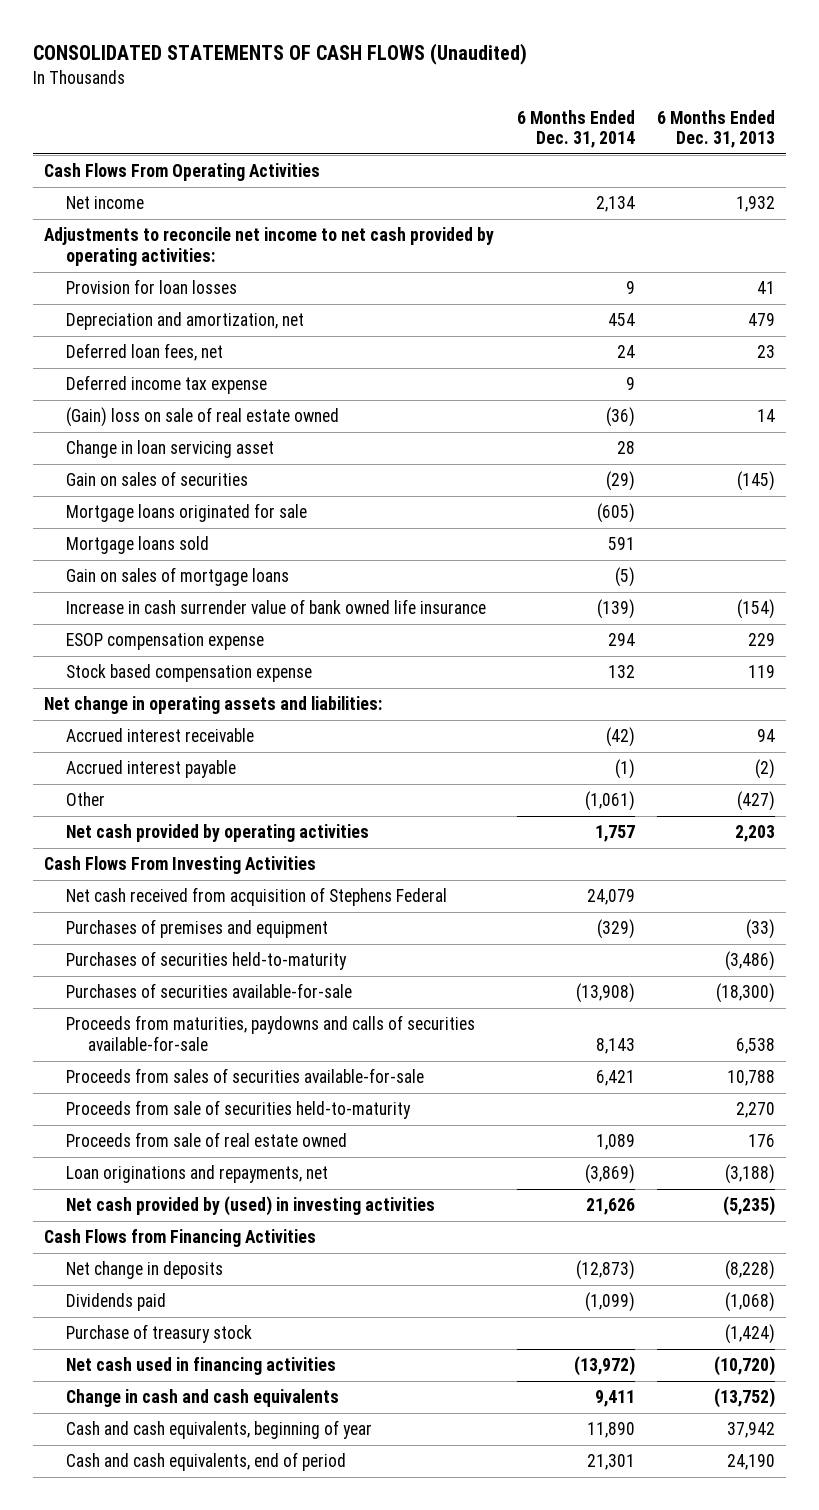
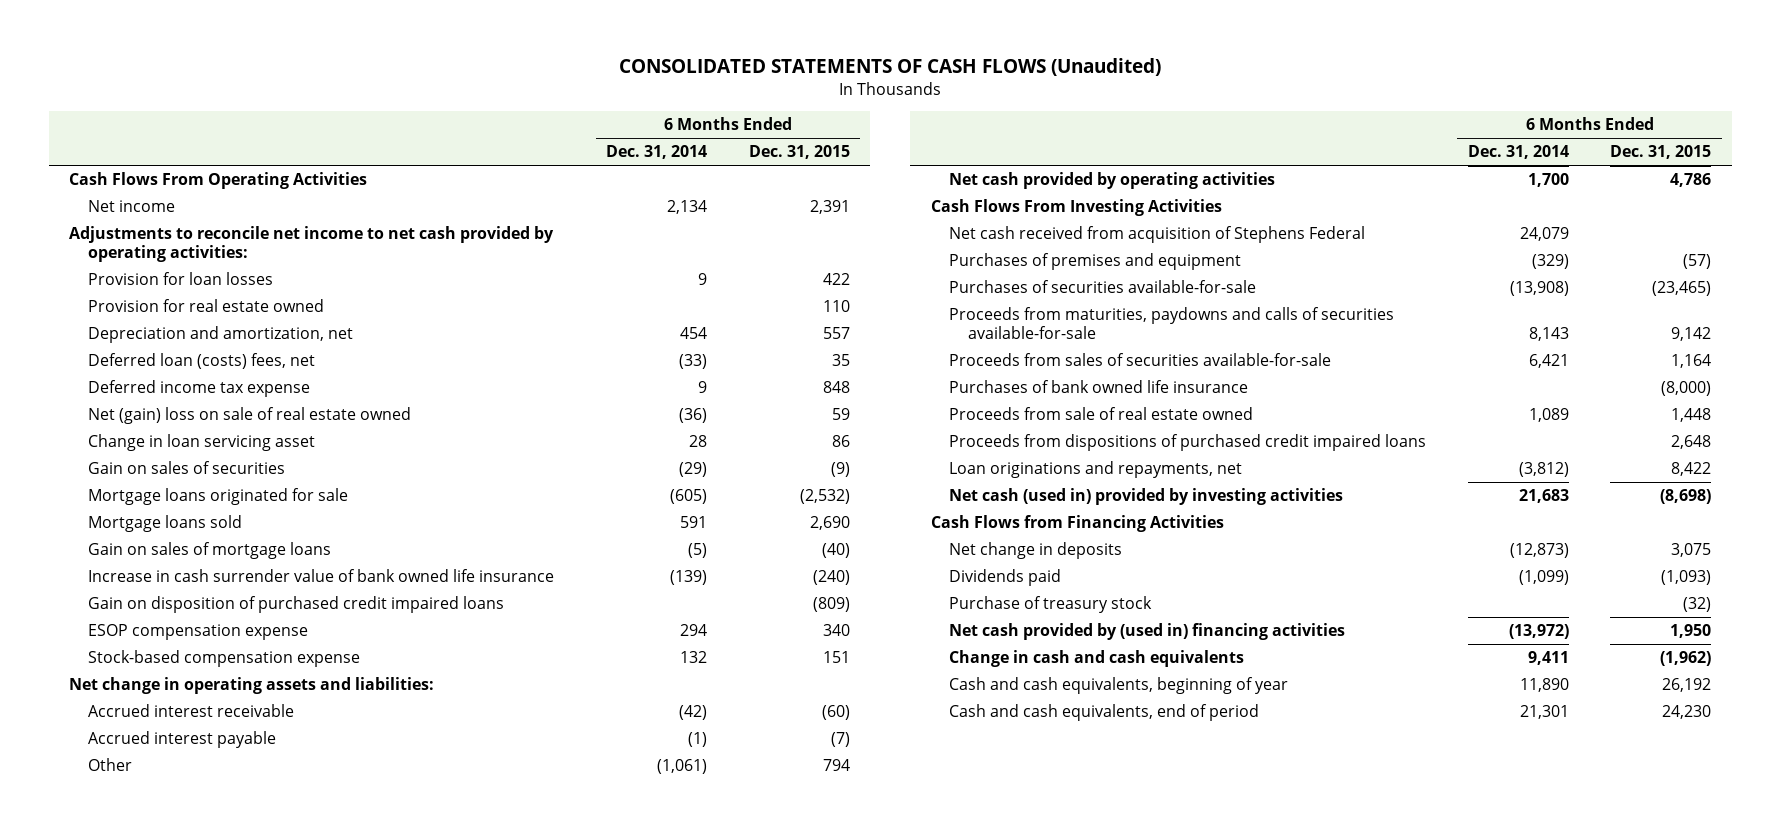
- | 6 Months Ended Dec. 31, 2014 | 6 Months Ended Dec. 31, 2013
+ | 6 Months Ended Dec. 31, 2014 | 6 Months Ended Dec. 31, 2015
+ Provision for real estate owned | | 110
- Deferred loan fees, net | 24 | 23
+ Deferred loan (costs) fees, net | (33) | 35
- (Gain) loss on sale of real estate owned | (36) | 14
+ Net (gain) loss on sale of real estate owned | (36) | 59
+ Gain on disposition of purchased credit impaired loans | | (809)
- Stock based compensation expense | 132 | 119
+ Stock-based compensation expense | 132 | 151
- Net cash provided by operating activities | 1,757 | 2,203
+ Net cash provided by operating activities | 1,700 | 4,786
- Purchases of securities held-to-maturity | | (3,486)
- Proceeds from sale of securities held-to-maturity | | 2,270
+ Purchases of bank owned life insurance | | (8,000)
- Loan originations and repayments, net | (3,869) | (3,188)
- Net cash provided by (used) in investing activities | 21,626 | (5,235)
+ Proceeds from dispositions of purchased credit impaired loans | | 2,648
+ Loan originations and repayments, net | (3,812) | 8,422
+ Net cash (used in) provided by investing activities | 21,683 | (8,698)
- Net cash used in financing activities | (13,972) | (10,720)
+ Net cash provided by (used in) financing activities | (13,972) | 1,950

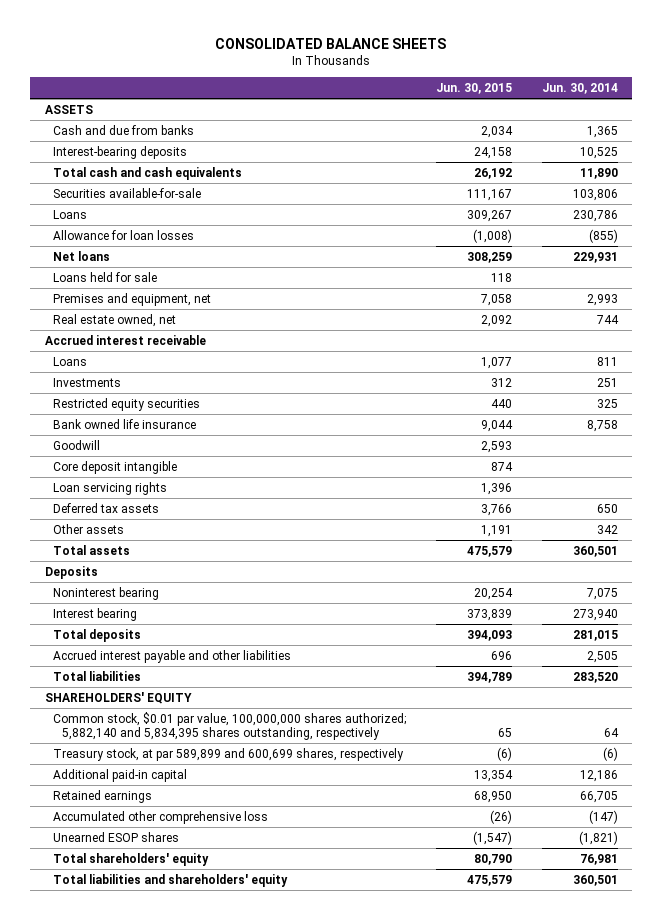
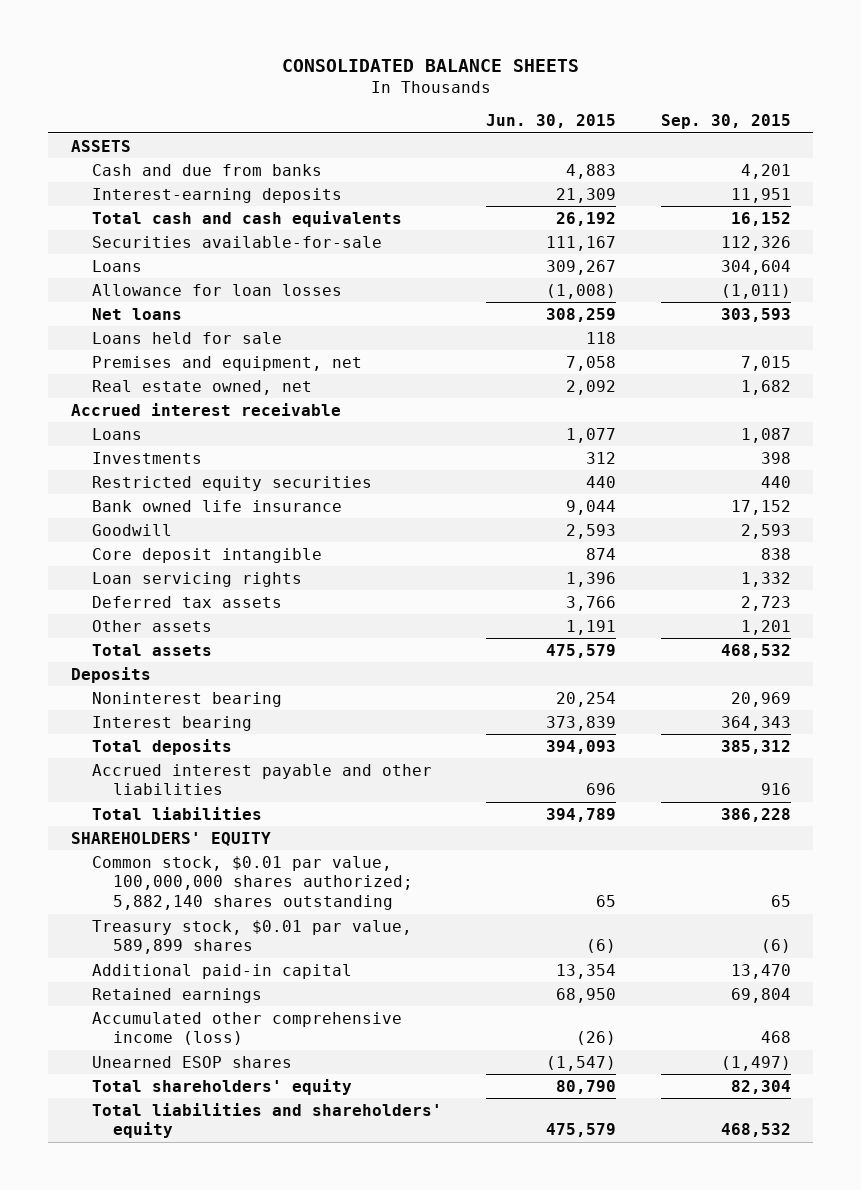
- | Jun. 30, 2015 | Jun. 30, 2014
+ | Jun. 30, 2015 | Sep. 30, 2015
- Cash and due from banks | 2,034 | 1,365
- Interest-bearing deposits | 24,158 | 10,525
+ Cash and due from banks | 4,883 | 4,201
+ Interest-earning deposits | 21,309 | 11,951
- Common stock, $0.01 par value, 100,000,000 shares authorized; 5,882,140 and 5,834,395 shares outstanding, respectively | 65 | 64
- Treasury stock, at par 589,899 and 600,699 shares, respectively | (6) | (6)
+ Common stock, $0.01 par value, 100,000,000 shares authorized; 5,882,140 shares outstanding | 65 | 65
+ Treasury stock, $0.01 par value, 589,899 shares | (6) | (6)
- Accumulated other comprehensive loss | (26) | (147)
+ Accumulated other comprehensive income (loss) | (26) | 468

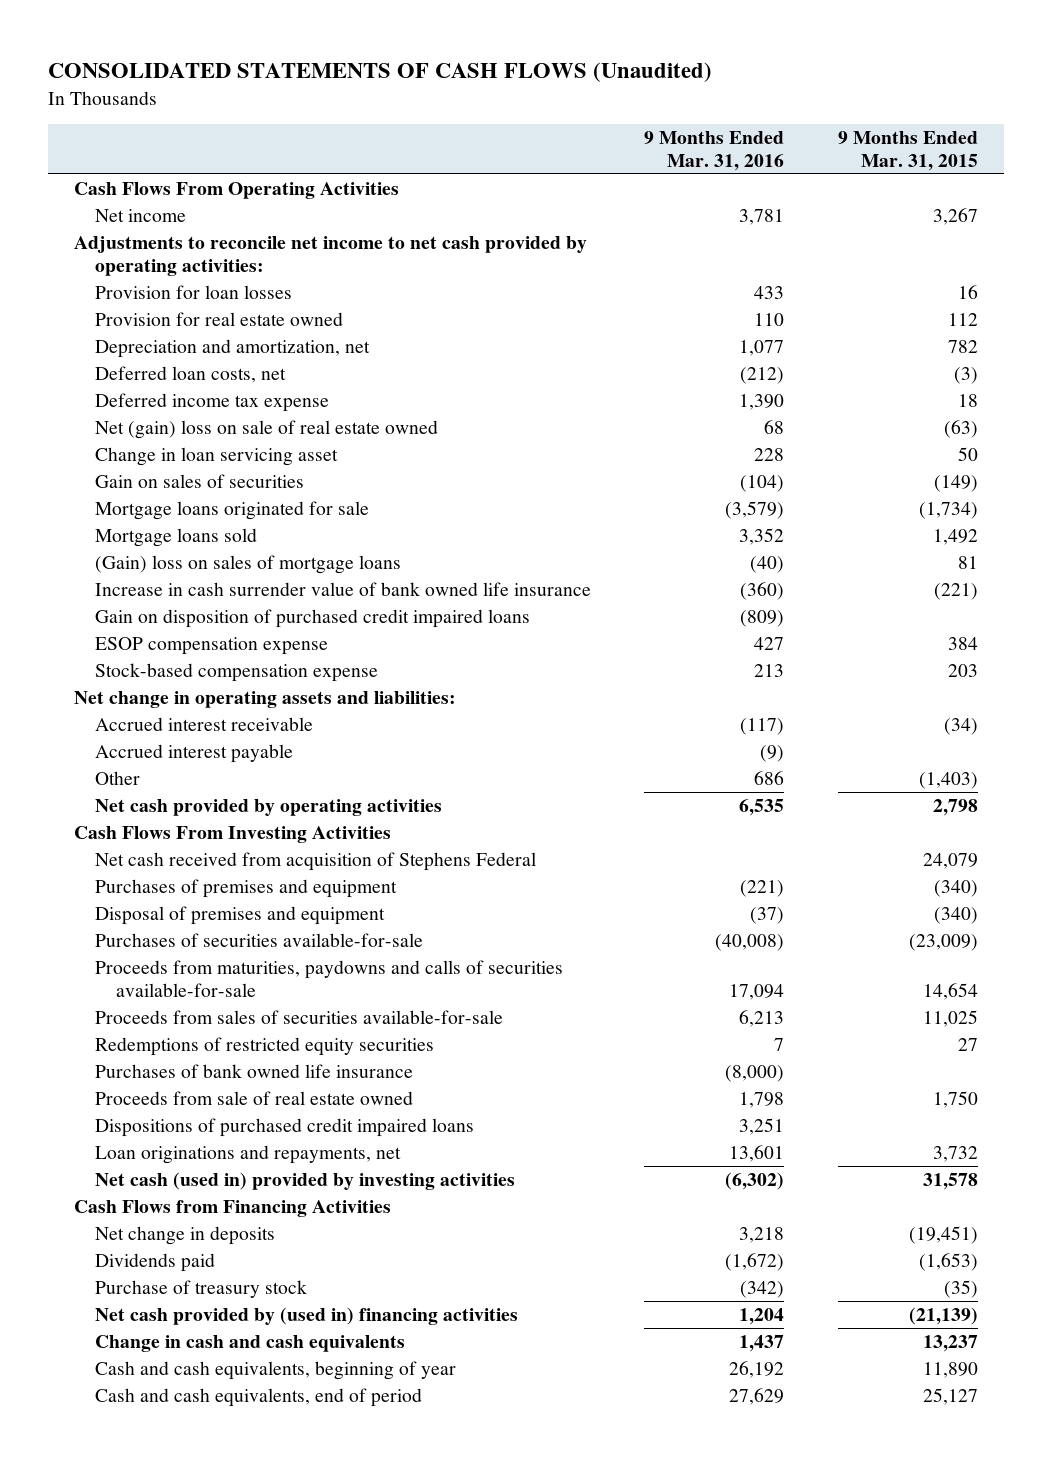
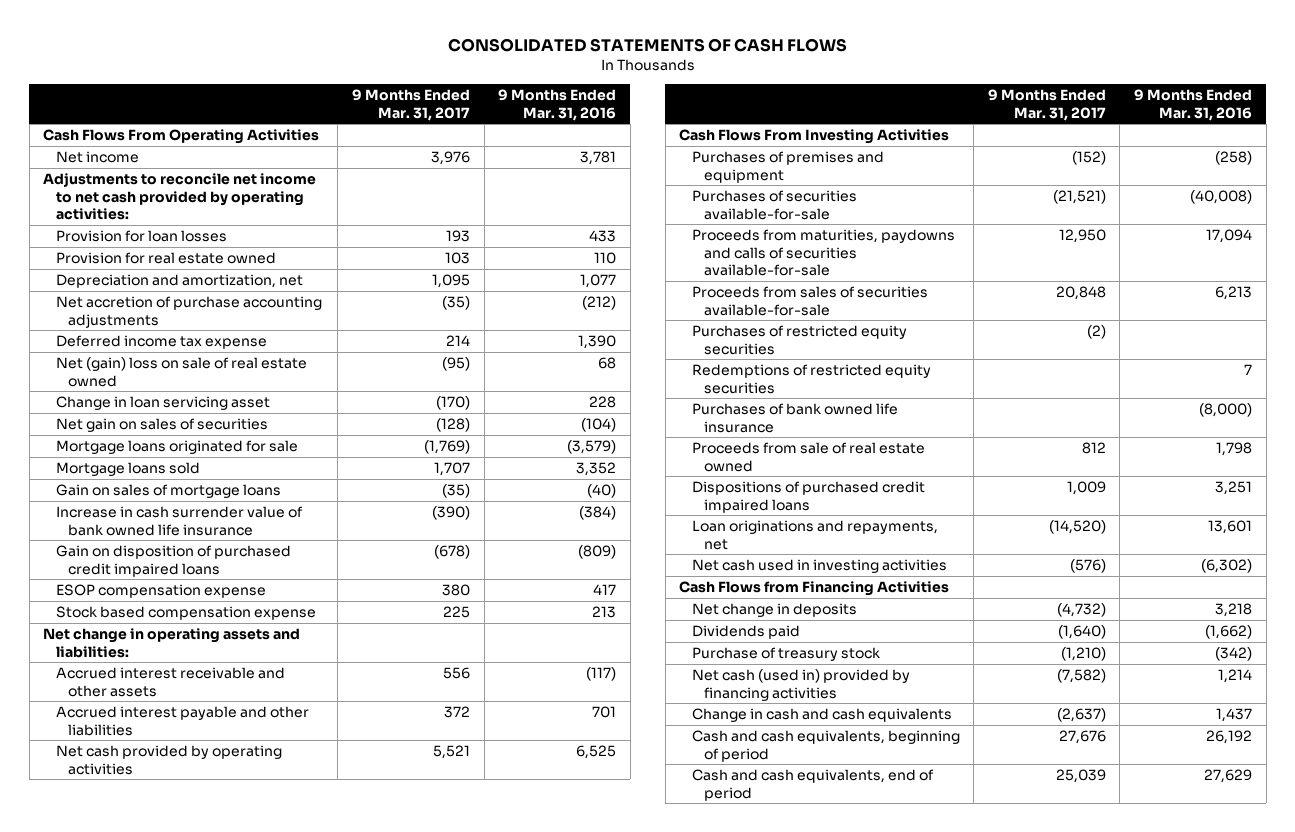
- CONSOLIDATED STATEMENTS OF CASH FLOWS (Unaudited)
+ CONSOLIDATED STATEMENTS OF CASH FLOWS
- | 9 Months Ended Mar. 31, 2016 | 9 Months Ended Mar. 31, 2015
+ | 9 Months Ended Mar. 31, 2017 | 9 Months Ended Mar. 31, 2016
- Deferred loan costs, net | (212) | (3)
+ Net accretion of purchase accounting adjustments | (35) | (212)
- Gain on sales of securities | (104) | (149)
+ Net gain on sales of securities | (128) | (104)
- (Gain) loss on sales of mortgage loans | (40) | 81
- Increase in cash surrender value of bank owned life insurance | (360) | (221)
+ Gain on sales of mortgage loans | (35) | (40)
+ Increase in cash surrender value of bank owned life insurance | (390) | (384)
- ESOP compensation expense | 427 | 384
- Stock-based compensation expense | 213 | 203
+ ESOP compensation expense | 380 | 417
+ Stock based compensation expense | 225 | 213
- Accrued interest receivable | (117) | (34)
- Accrued interest payable | (9) |
- Other | 686 | (1,403)
- Net cash provided by operating activities | 6,535 | 2,798
+ Accrued interest receivable and other assets | 556 | (117)
+ Accrued interest payable and other liabilities | 372 | 701
+ Net cash provided by operating activities | 5,521 | 6,525
- Net cash received from acquisition of Stephens Federal | | 24,079
- Purchases of premises and equipment | (221) | (340)
- Disposal of premises and equipment | (37) | (340)
+ Purchases of premises and equipment | (152) | (258)
+ Purchases of restricted equity securities | (2) |
- Net cash (used in) provided by investing activities | (6,302) | 31,578
+ Net cash used in investing activities | (576) | (6,302)
- Dividends paid | (1,672) | (1,653)
+ Dividends paid | (1,640) | (1,662)
- Net cash provided by (used in) financing activities | 1,204 | (21,139)
+ Net cash (used in) provided by financing activities | (7,582) | 1,214
- Cash and cash equivalents, beginning of year | 26,192 | 11,890
+ Cash and cash equivalents, beginning of period | 27,676 | 26,192

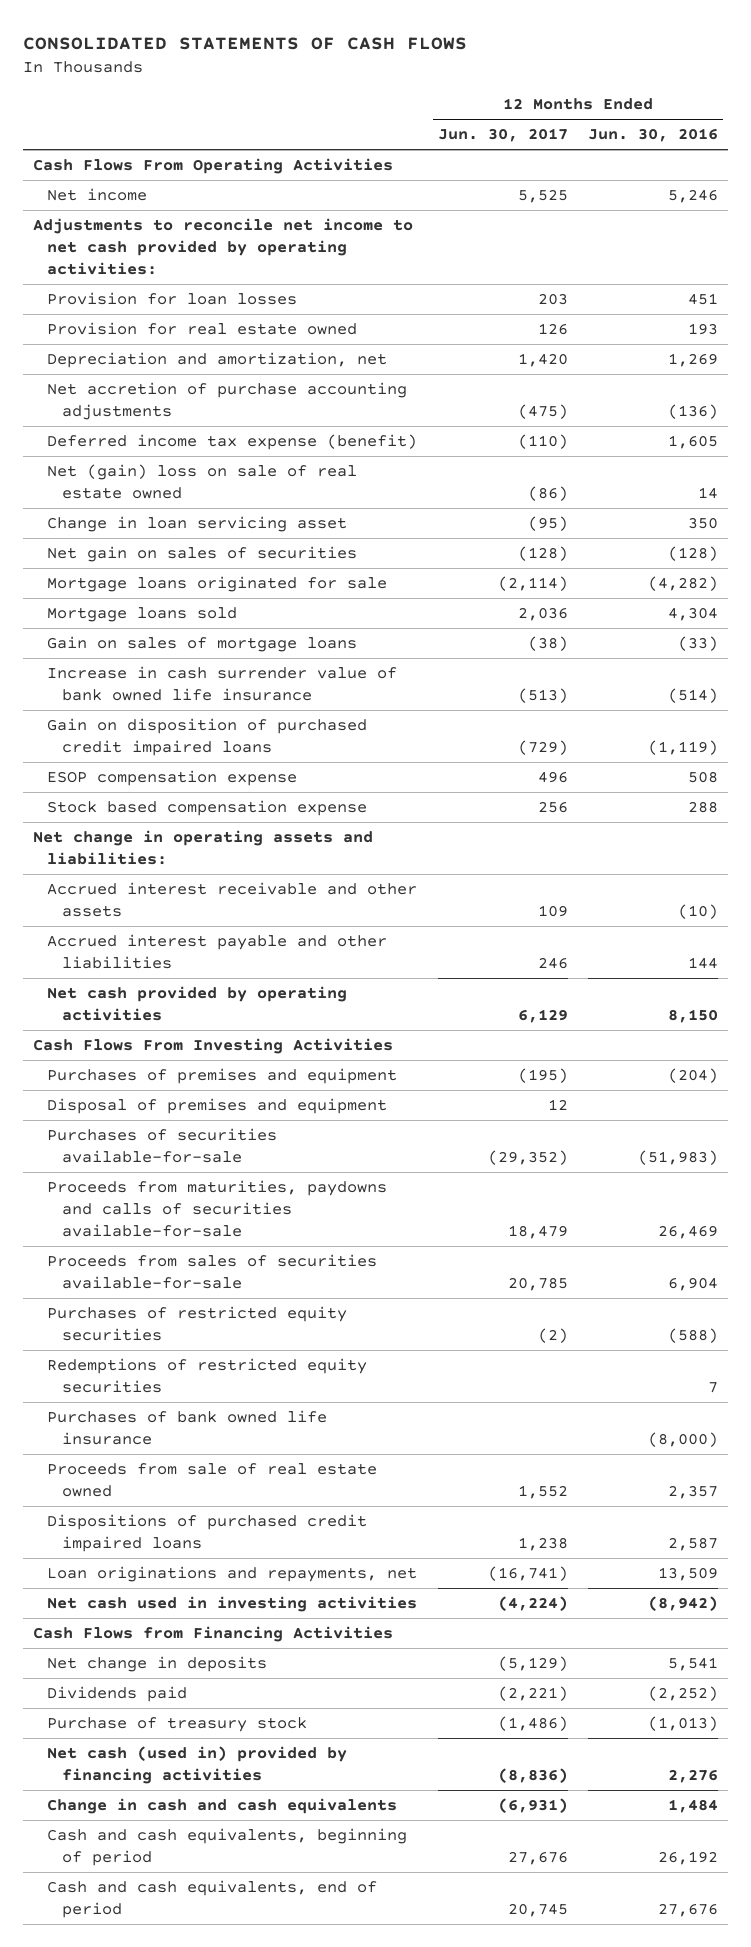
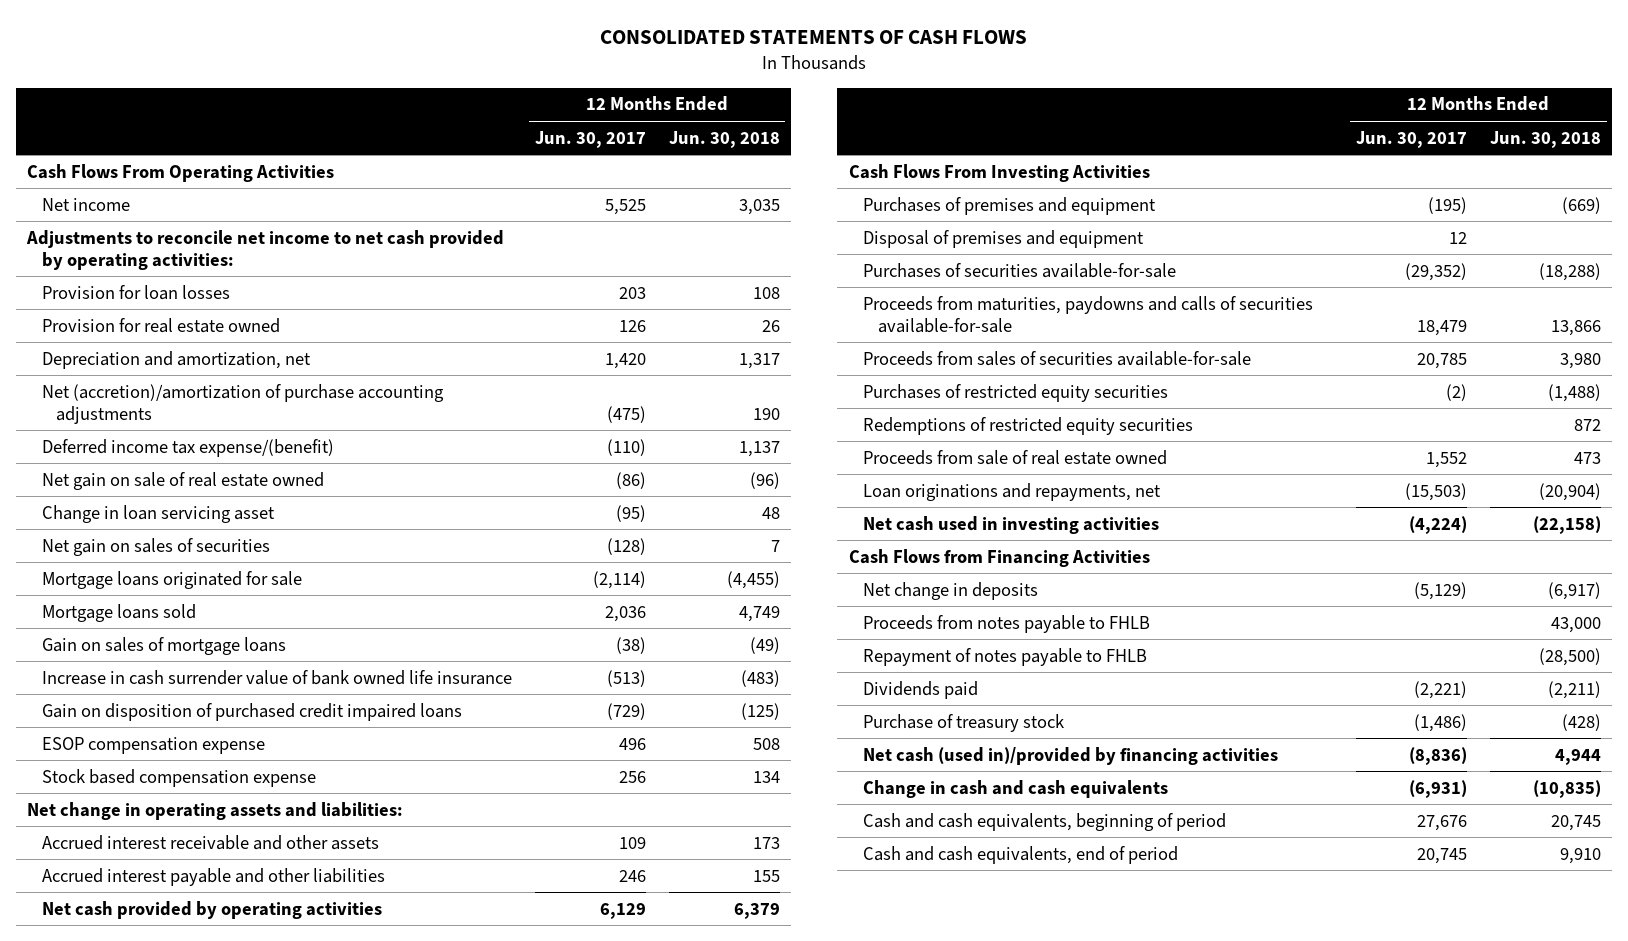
- | 12 Months Ended Jun. 30, 2017 | 12 Months Ended Jun. 30, 2016
+ | 12 Months Ended Jun. 30, 2017 | 12 Months Ended Jun. 30, 2018
- Net accretion of purchase accounting adjustments | (475) | (136)
- Deferred income tax expense (benefit) | (110) | 1,605
- Net (gain) loss on sale of real estate owned | (86) | 14
+ Net (accretion)/amortization of purchase accounting adjustments | (475) | 190
+ Deferred income tax expense/(benefit) | (110) | 1,137
+ Net gain on sale of real estate owned | (86) | (96)
- Purchases of bank owned life insurance | | (8,000)
- Dispositions of purchased credit impaired loans | 1,238 | 2,587
- Loan originations and repayments, net | (16,741) | 13,509
+ Loan originations and repayments, net | (15,503) | (20,904)
+ Proceeds from notes payable to FHLB | | 43,000
+ Repayment of notes payable to FHLB | | (28,500)
- Net cash (used in) provided by financing activities | (8,836) | 2,276
+ Net cash (used in)/provided by financing activities | (8,836) | 4,944

